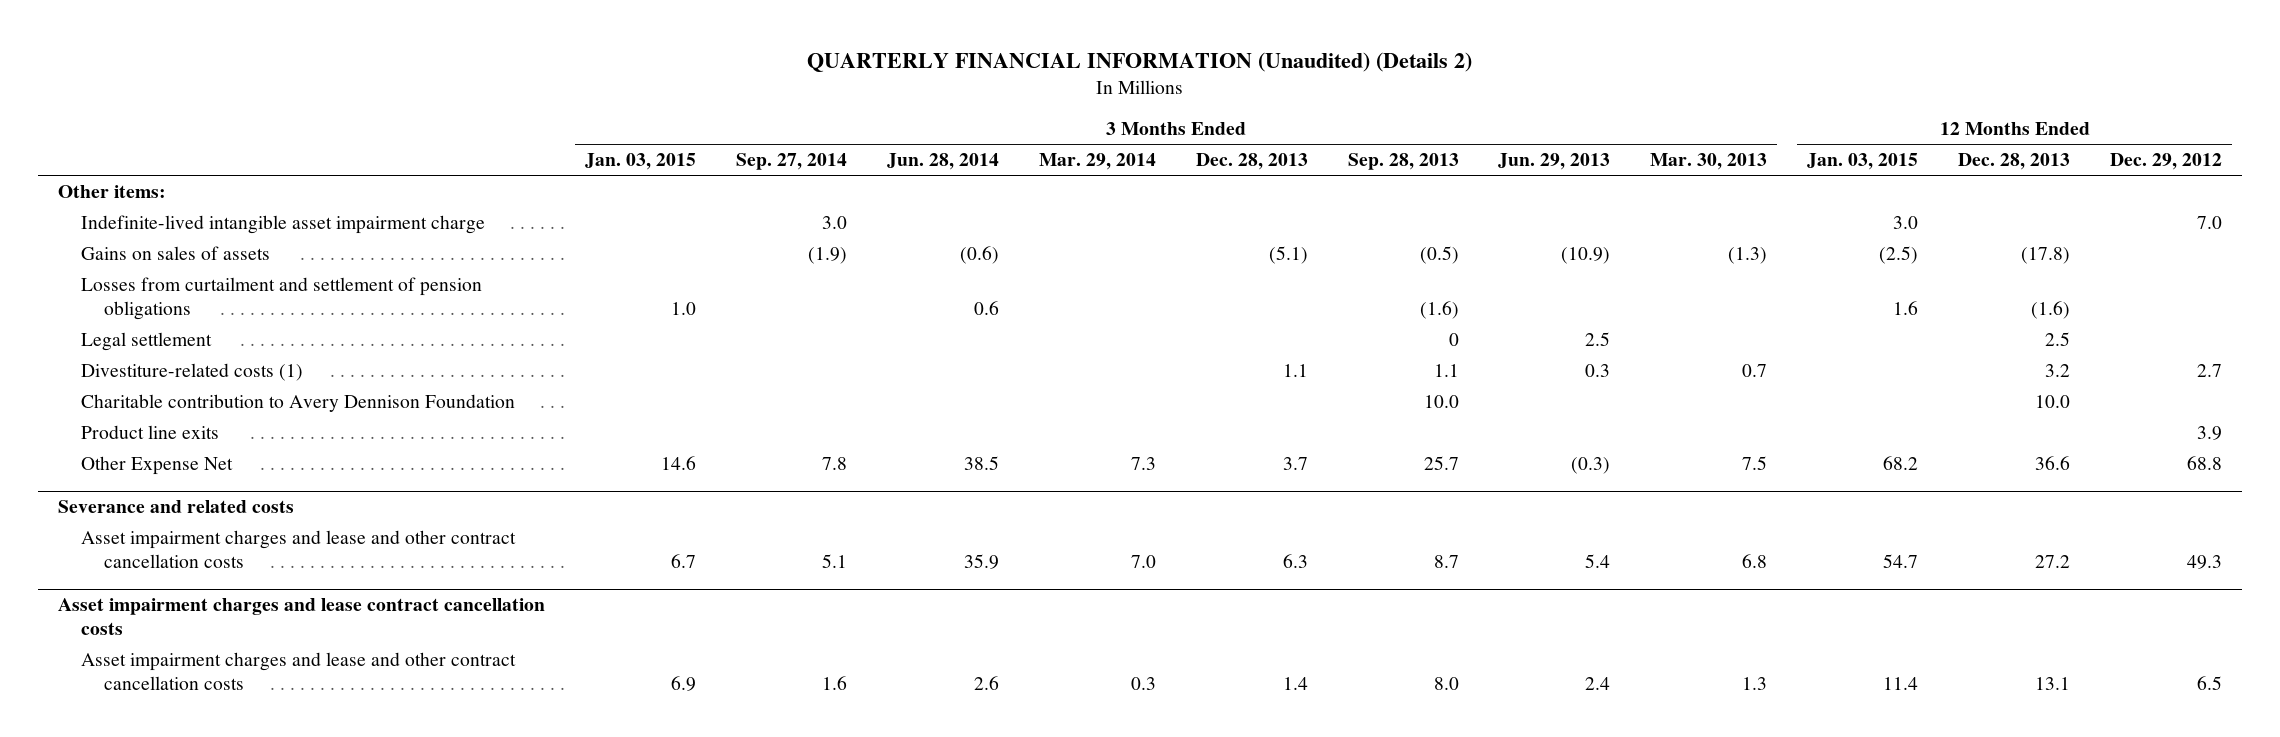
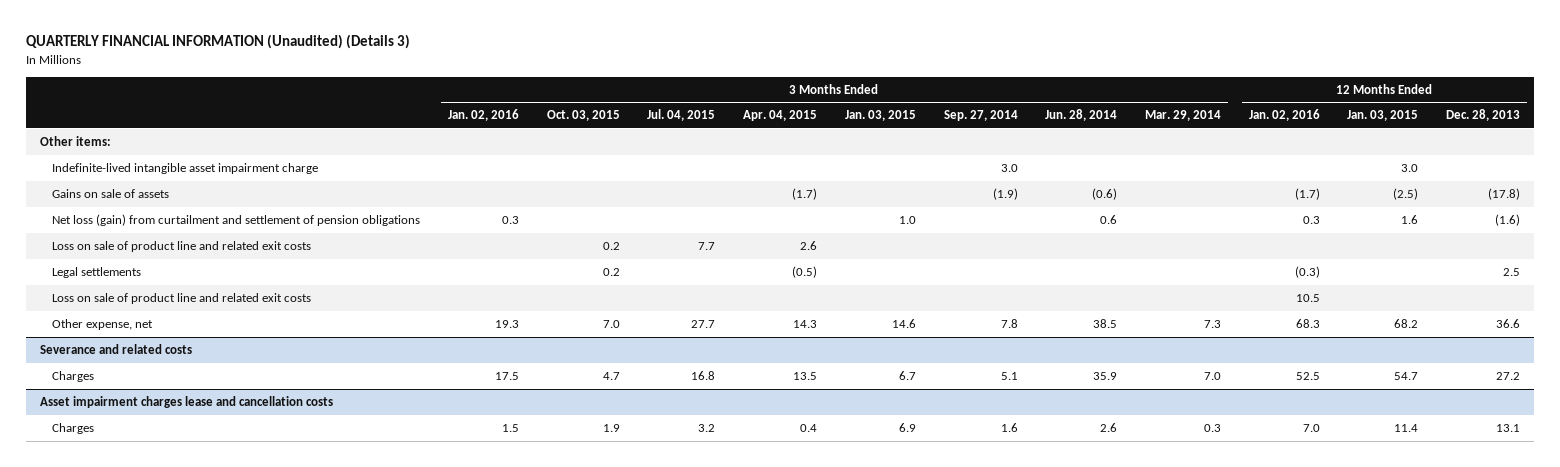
- QUARTERLY FINANCIAL INFORMATION (Unaudited) (Details 2)
+ QUARTERLY FINANCIAL INFORMATION (Unaudited) (Details 3)
- | 3 Months Ended Jan. 03, 2015 | 3 Months Ended Sep. 27, 2014 | 3 Months Ended Jun. 28, 2014 | 3 Months Ended Mar. 29, 2014 | 3 Months Ended Dec. 28, 2013 | 3 Months Ended Sep. 28, 2013 | 3 Months Ended Jun. 29, 2013 | 3 Months Ended Mar. 30, 2013 | 12 Months Ended Jan. 03, 2015 | 12 Months Ended Dec. 28, 2013 | 12 Months Ended Dec. 29, 2012
+ | 3 Months Ended Jan. 02, 2016 | 3 Months Ended Oct. 03, 2015 | 3 Months Ended Jul. 04, 2015 | 3 Months Ended Apr. 04, 2015 | 3 Months Ended Jan. 03, 2015 | 3 Months Ended Sep. 27, 2014 | 3 Months Ended Jun. 28, 2014 | 3 Months Ended Mar. 29, 2014 | 12 Months Ended Jan. 02, 2016 | 12 Months Ended Jan. 03, 2015 | 12 Months Ended Dec. 28, 2013
- Gains on sales of assets | | (1.9) | (0.6) | | (5.1) | (0.5) | (10.9) | (1.3) | (2.5) | (17.8) |
- Losses from curtailment and settlement of pension obligations | 1.0 | | 0.6 | | | (1.6) | | | 1.6 | (1.6) |
- Legal settlement | | | | | | 0 | 2.5 | | | 2.5 |
- Divestiture-related costs (1) | | | | | 1.1 | 1.1 | 0.3 | 0.7 | | 3.2 | 2.7
- Charitable contribution to Avery Dennison Foundation | | | | | | 10.0 | | | | 10.0 |
- Product line exits | | | | | | | | | | | 3.9
- Other Expense Net | 14.6 | 7.8 | 38.5 | 7.3 | 3.7 | 25.7 | (0.3) | 7.5 | 68.2 | 36.6 | 68.8
+ Gains on sale of assets | | | | (1.7) | | (1.9) | (0.6) | | (1.7) | (2.5) | (17.8)
+ Net loss (gain) from curtailment and settlement of pension obligations | 0.3 | | | | 1.0 | | 0.6 | | 0.3 | 1.6 | (1.6)
+ Loss on sale of product line and related exit costs | | 0.2 | 7.7 | 2.6 | | | | | | |
+ Legal settlements | | 0.2 | | (0.5) | | | | | (0.3) | | 2.5
+ Loss on sale of product line and related exit costs | | | | | | | | | 10.5 | |
+ Other expense, net | 19.3 | 7.0 | 27.7 | 14.3 | 14.6 | 7.8 | 38.5 | 7.3 | 68.3 | 68.2 | 36.6
@ Severance and related costs
- Asset impairment charges and lease and other contract cancellation costs | 6.7 | 5.1 | 35.9 | 7.0 | 6.3 | 8.7 | 5.4 | 6.8 | 54.7 | 27.2 | 49.3
- Asset impairment charges and lease contract cancellation costs
- Asset impairment charges and lease and other contract cancellation costs | 6.9 | 1.6 | 2.6 | 0.3 | 1.4 | 8.0 | 2.4 | 1.3 | 11.4 | 13.1 | 6.5
@ Severance and related costs
+ Charges | 17.5 | 4.7 | 16.8 | 13.5 | 6.7 | 5.1 | 35.9 | 7.0 | 52.5 | 54.7 | 27.2
+ Asset impairment charges lease and cancellation costs
+ Charges | 1.5 | 1.9 | 3.2 | 0.4 | 6.9 | 1.6 | 2.6 | 0.3 | 7.0 | 11.4 | 13.1

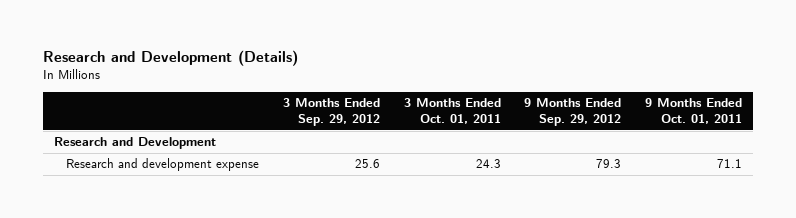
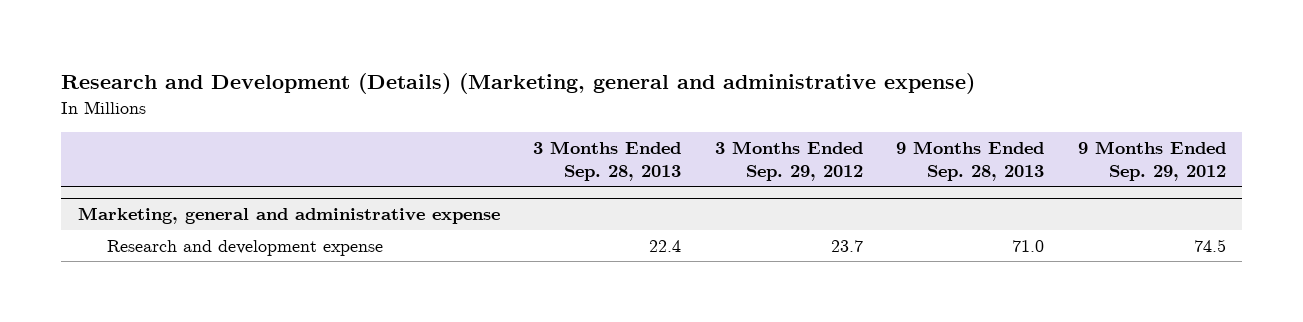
- Research and Development (Details)
+ Research and Development (Details) (Marketing, general and administrative expense)
- | 3 Months Ended Sep. 29, 2012 | 3 Months Ended Oct. 01, 2011 | 9 Months Ended Sep. 29, 2012 | 9 Months Ended Oct. 01, 2011
+ | 3 Months Ended Sep. 28, 2013 | 3 Months Ended Sep. 29, 2012 | 9 Months Ended Sep. 28, 2013 | 9 Months Ended Sep. 29, 2012
- Research and Development
- Research and development expense | 25.6 | 24.3 | 79.3 | 71.1
+ Marketing, general and administrative expense
+ Research and development expense | 22.4 | 23.7 | 71.0 | 74.5

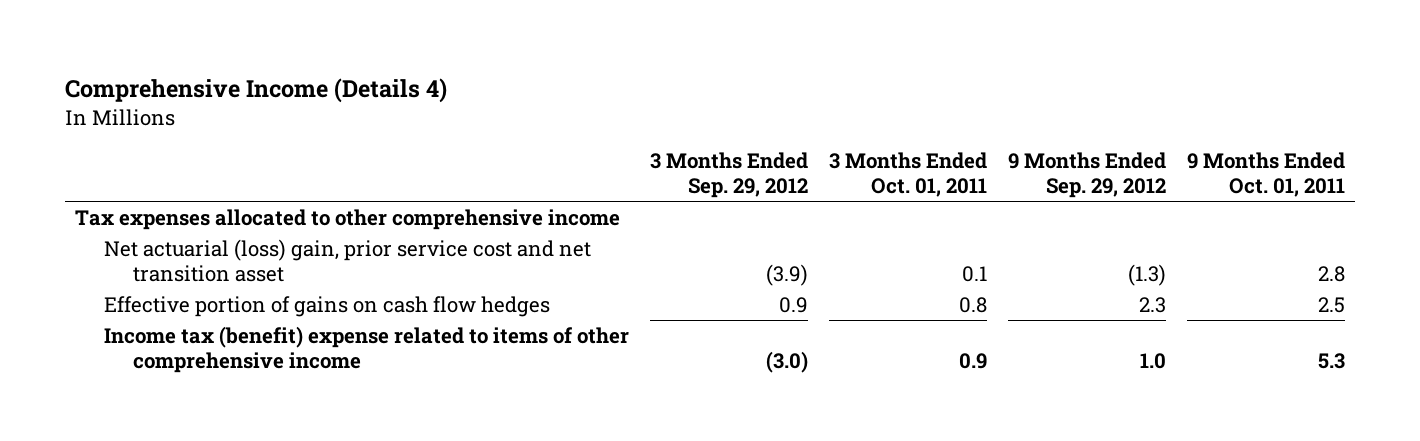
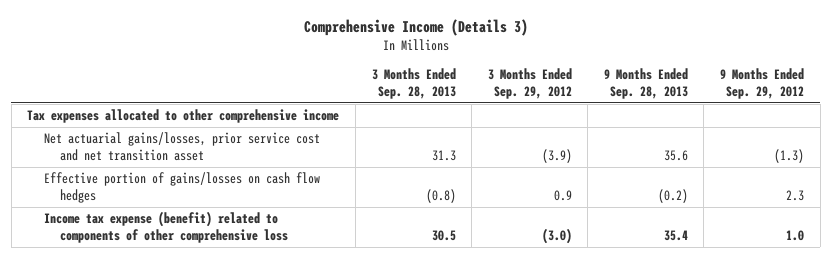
- Comprehensive Income (Details 4)
+ Comprehensive Income (Details 3)
- | 3 Months Ended Sep. 29, 2012 | 3 Months Ended Oct. 01, 2011 | 9 Months Ended Sep. 29, 2012 | 9 Months Ended Oct. 01, 2011
+ | 3 Months Ended Sep. 28, 2013 | 3 Months Ended Sep. 29, 2012 | 9 Months Ended Sep. 28, 2013 | 9 Months Ended Sep. 29, 2012
- Net actuarial (loss) gain, prior service cost and net transition asset | (3.9) | 0.1 | (1.3) | 2.8
- Effective portion of gains on cash flow hedges | 0.9 | 0.8 | 2.3 | 2.5
- Income tax (benefit) expense related to items of other comprehensive income | (3.0) | 0.9 | 1.0 | 5.3
+ Net actuarial gains/losses, prior service cost and net transition asset | 31.3 | (3.9) | 35.6 | (1.3)
+ Effective portion of gains/losses on cash flow hedges | (0.8) | 0.9 | (0.2) | 2.3
+ Income tax expense (benefit) related to components of other comprehensive loss | 30.5 | (3.0) | 35.4 | 1.0

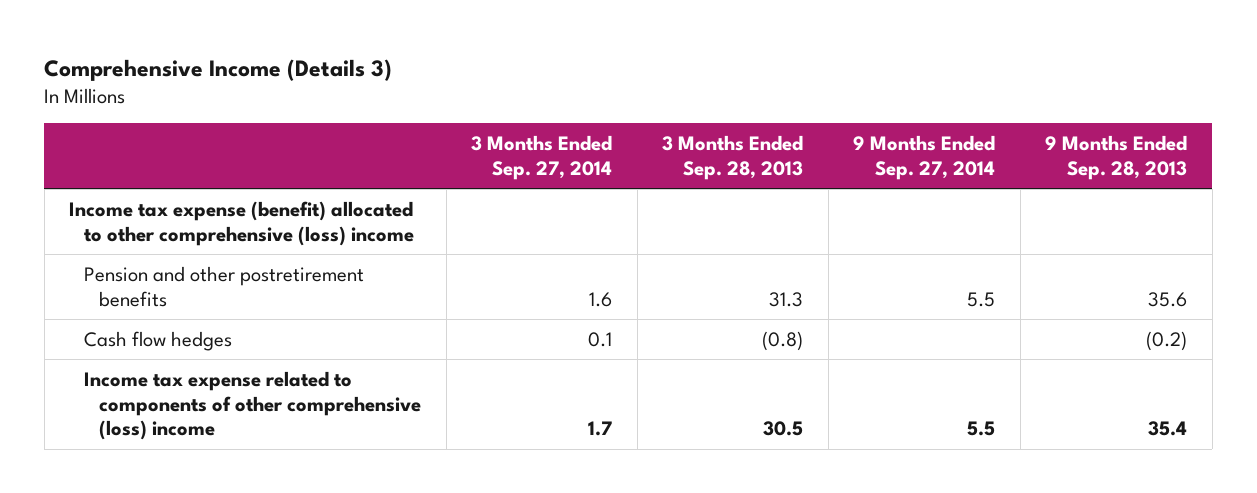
- | 3 Months Ended Sep. 28, 2013 | 3 Months Ended Sep. 29, 2012 | 9 Months Ended Sep. 28, 2013 | 9 Months Ended Sep. 29, 2012
+ | 3 Months Ended Sep. 27, 2014 | 3 Months Ended Sep. 28, 2013 | 9 Months Ended Sep. 27, 2014 | 9 Months Ended Sep. 28, 2013
- Tax expenses allocated to other comprehensive income
- Net actuarial gains/losses, prior service cost and net transition asset | 31.3 | (3.9) | 35.6 | (1.3)
- Effective portion of gains/losses on cash flow hedges | (0.8) | 0.9 | (0.2) | 2.3
- Income tax expense (benefit) related to components of other comprehensive loss | 30.5 | (3.0) | 35.4 | 1.0
+ Income tax expense (benefit) allocated to other comprehensive (loss) income
+ Pension and other postretirement benefits | 1.6 | 31.3 | 5.5 | 35.6
+ Cash flow hedges | 0.1 | (0.8) | | (0.2)
+ Income tax expense related to components of other comprehensive (loss) income | 1.7 | 30.5 | 5.5 | 35.4

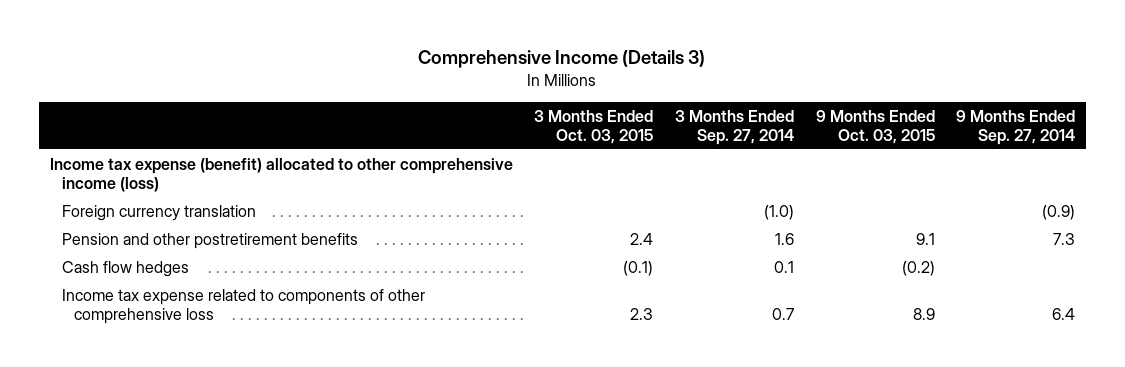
- | 3 Months Ended Sep. 27, 2014 | 3 Months Ended Sep. 28, 2013 | 9 Months Ended Sep. 27, 2014 | 9 Months Ended Sep. 28, 2013
+ | 3 Months Ended Oct. 03, 2015 | 3 Months Ended Sep. 27, 2014 | 9 Months Ended Oct. 03, 2015 | 9 Months Ended Sep. 27, 2014
- Income tax expense (benefit) allocated to other comprehensive (loss) income
- Pension and other postretirement benefits | 1.6 | 31.3 | 5.5 | 35.6
+ Income tax expense (benefit) allocated to other comprehensive income (loss)
+ Foreign currency translation | | (1.0) | | (0.9)
+ Pension and other postretirement benefits | 2.4 | 1.6 | 9.1 | 7.3
- Income tax expense related to components of other comprehensive (loss) income | 1.7 | 30.5 | 5.5 | 35.4
+ Income tax expense related to components of other comprehensive loss | 2.3 | 0.7 | 8.9 | 6.4

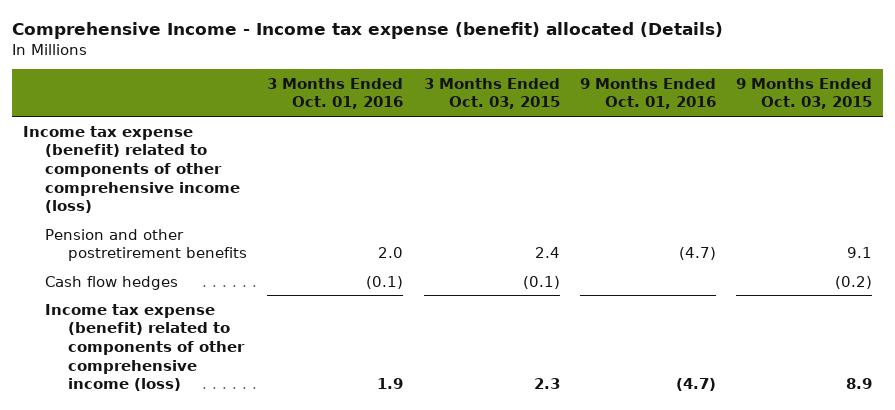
- Comprehensive Income (Details 3)
+ Comprehensive Income - Income tax expense (benefit) allocated (Details)
- | 3 Months Ended Oct. 03, 2015 | 3 Months Ended Sep. 27, 2014 | 9 Months Ended Oct. 03, 2015 | 9 Months Ended Sep. 27, 2014
+ | 3 Months Ended Oct. 01, 2016 | 3 Months Ended Oct. 03, 2015 | 9 Months Ended Oct. 01, 2016 | 9 Months Ended Oct. 03, 2015
- Income tax expense (benefit) allocated to other comprehensive income (loss)
- Foreign currency translation | | (1.0) | | (0.9)
+ Income tax expense (benefit) related to components of other comprehensive income (loss)
- Income tax expense related to components of other comprehensive loss | 2.3 | 0.7 | 8.9 | 6.4
+ Income tax expense (benefit) related to components of other comprehensive income (loss) | 1.9 | 2.3 | (4.7) | 8.9

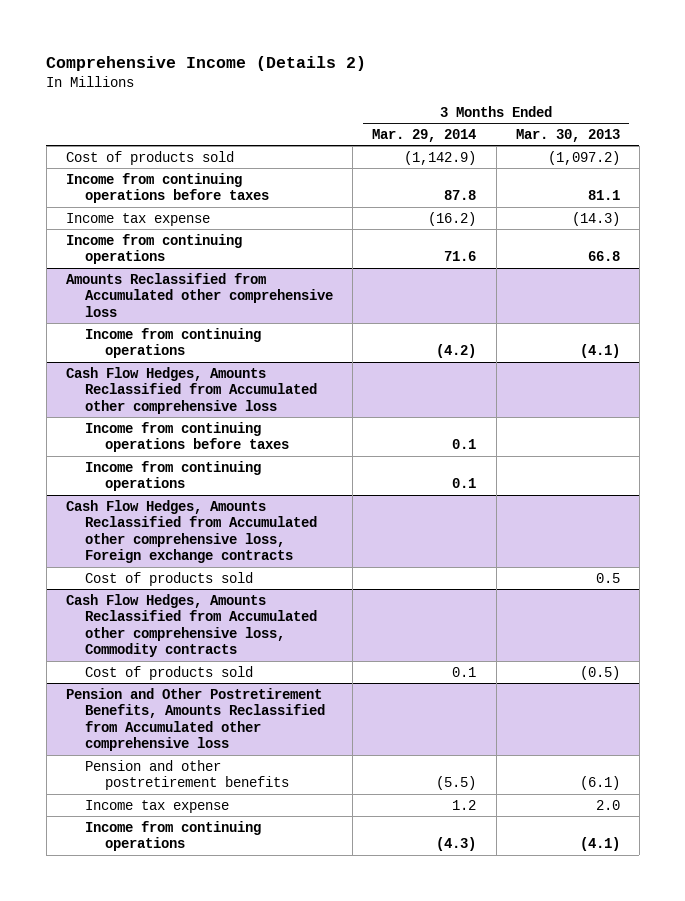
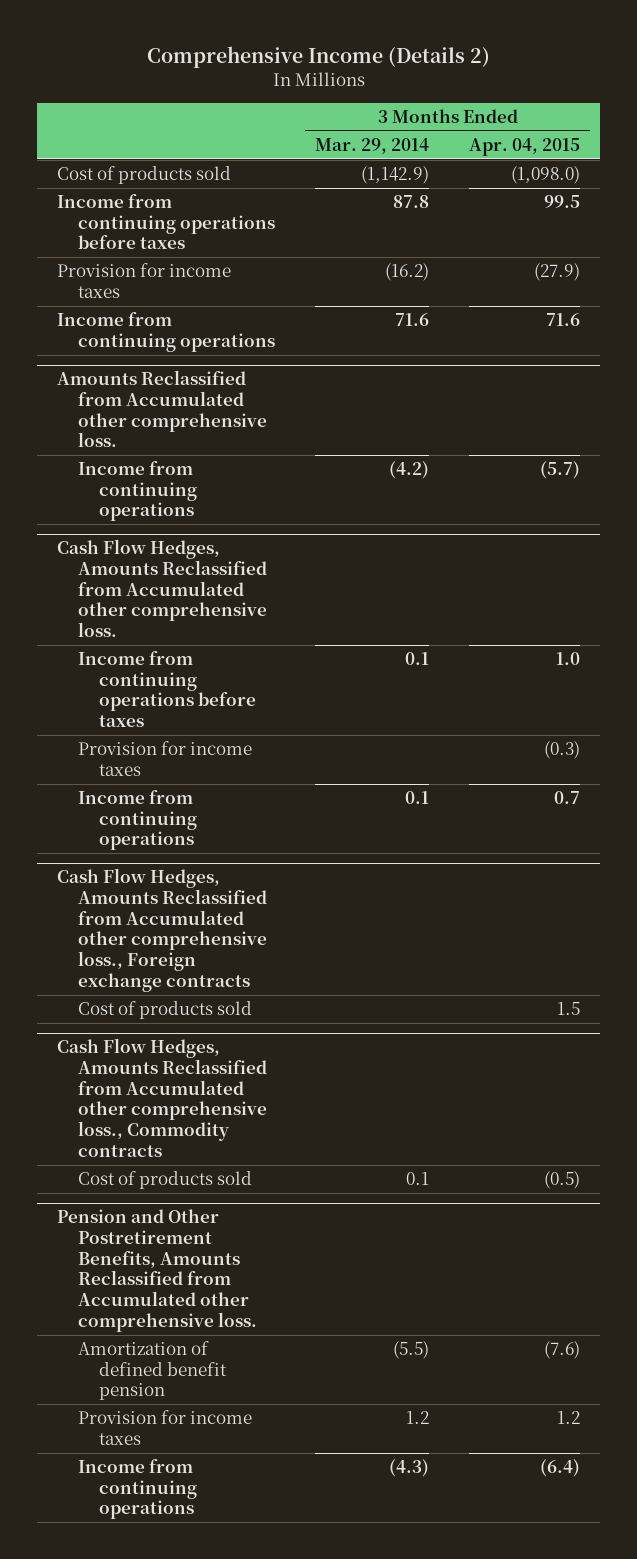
- | 3 Months Ended Mar. 29, 2014 | 3 Months Ended Mar. 30, 2013
+ | 3 Months Ended Mar. 29, 2014 | 3 Months Ended Apr. 04, 2015
- Income tax expense | (16.2) | (14.3)
+ Provision for income taxes | (16.2) | (27.9)
- Amounts Reclassified from Accumulated other comprehensive loss
+ Amounts Reclassified from Accumulated other comprehensive loss.
- Cash Flow Hedges, Amounts Reclassified from Accumulated other comprehensive loss
+ Cash Flow Hedges, Amounts Reclassified from Accumulated other comprehensive loss.
+ Provision for income taxes | | (0.3)
- Cash Flow Hedges, Amounts Reclassified from Accumulated other comprehensive loss, Foreign exchange contracts
+ Cash Flow Hedges, Amounts Reclassified from Accumulated other comprehensive loss., Foreign exchange contracts
- Cash Flow Hedges, Amounts Reclassified from Accumulated other comprehensive loss, Commodity contracts
+ Cash Flow Hedges, Amounts Reclassified from Accumulated other comprehensive loss., Commodity contracts
- Pension and Other Postretirement Benefits, Amounts Reclassified from Accumulated other comprehensive loss
- Pension and other postretirement benefits | (5.5) | (6.1)
- Income tax expense | 1.2 | 2.0
+ Pension and Other Postretirement Benefits, Amounts Reclassified from Accumulated other comprehensive loss.
+ Amortization of defined benefit pension | (5.5) | (7.6)
+ Provision for income taxes | 1.2 | 1.2

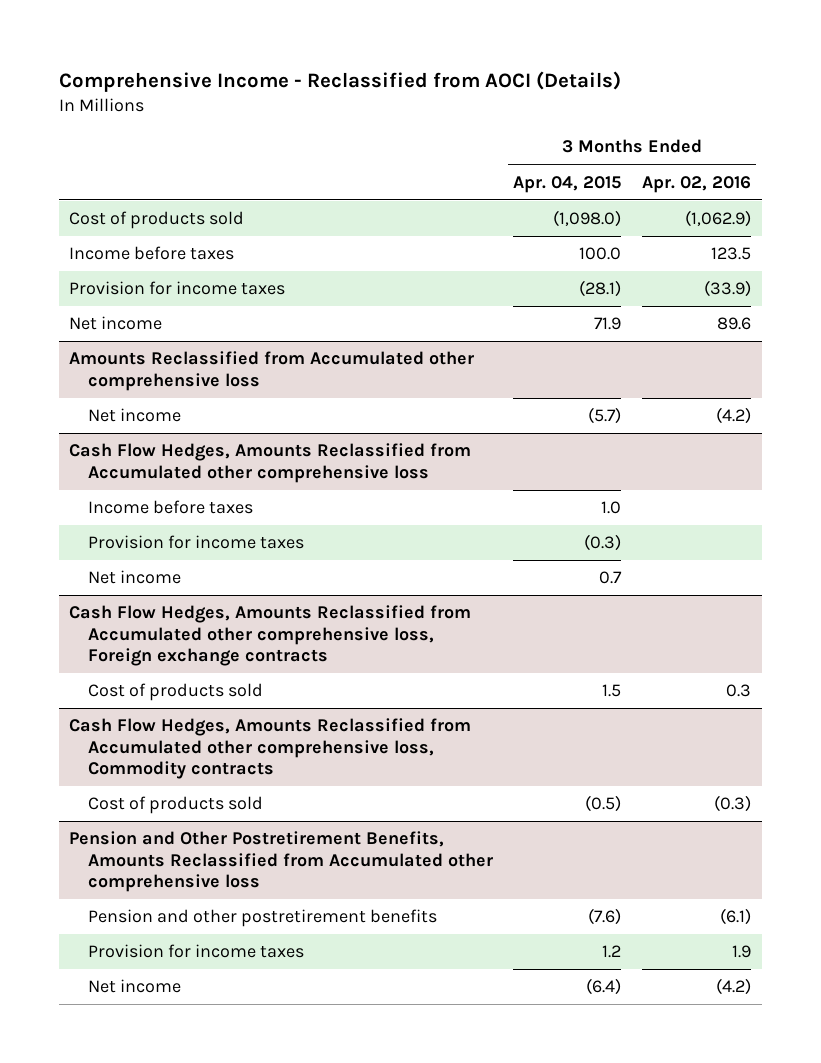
- Comprehensive Income (Details 2)
+ Comprehensive Income - Reclassified from AOCI (Details)
- | 3 Months Ended Mar. 29, 2014 | 3 Months Ended Apr. 04, 2015
+ | 3 Months Ended Apr. 04, 2015 | 3 Months Ended Apr. 02, 2016
- Income from continuing operations before taxes | 87.8 | 99.5
- Provision for income taxes | (16.2) | (27.9)
- Income from continuing operations | 71.6 | 71.6
- Amounts Reclassified from Accumulated other comprehensive loss.
- Income from continuing operations | (4.2) | (5.7)
- Cash Flow Hedges, Amounts Reclassified from Accumulated other comprehensive loss.
- Income from continuing operations before taxes | 0.1 | 1.0
+ Income before taxes | 100.0 | 123.5
+ Provision for income taxes | (28.1) | (33.9)
+ Net income | 71.9 | 89.6
+ Amounts Reclassified from Accumulated other comprehensive loss
+ Net income | (5.7) | (4.2)
+ Cash Flow Hedges, Amounts Reclassified from Accumulated other comprehensive loss
+ Income before taxes | 1.0 |
- Income from continuing operations | 0.1 | 0.7
- Cash Flow Hedges, Amounts Reclassified from Accumulated other comprehensive loss., Foreign exchange contracts
+ Net income | 0.7 |
+ Cash Flow Hedges, Amounts Reclassified from Accumulated other comprehensive loss, Foreign exchange contracts
- Cash Flow Hedges, Amounts Reclassified from Accumulated other comprehensive loss., Commodity contracts
+ Cash Flow Hedges, Amounts Reclassified from Accumulated other comprehensive loss, Commodity contracts
- Pension and Other Postretirement Benefits, Amounts Reclassified from Accumulated other comprehensive loss.
- Amortization of defined benefit pension | (5.5) | (7.6)
+ Pension and Other Postretirement Benefits, Amounts Reclassified from Accumulated other comprehensive loss
+ Pension and other postretirement benefits | (7.6) | (6.1)
- Income from continuing operations | (4.3) | (6.4)
+ Net income | (6.4) | (4.2)

